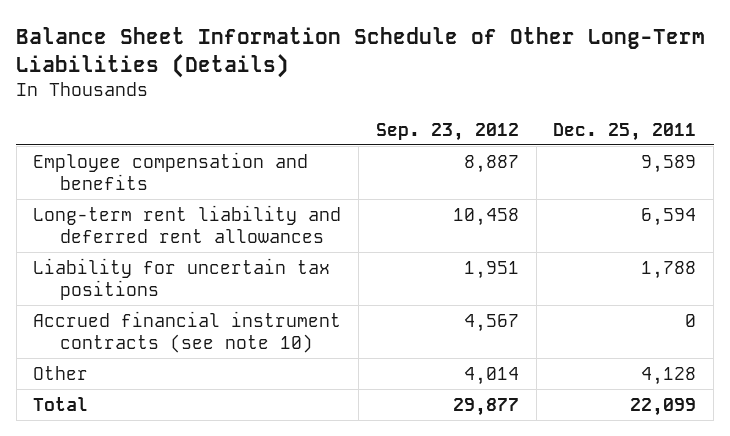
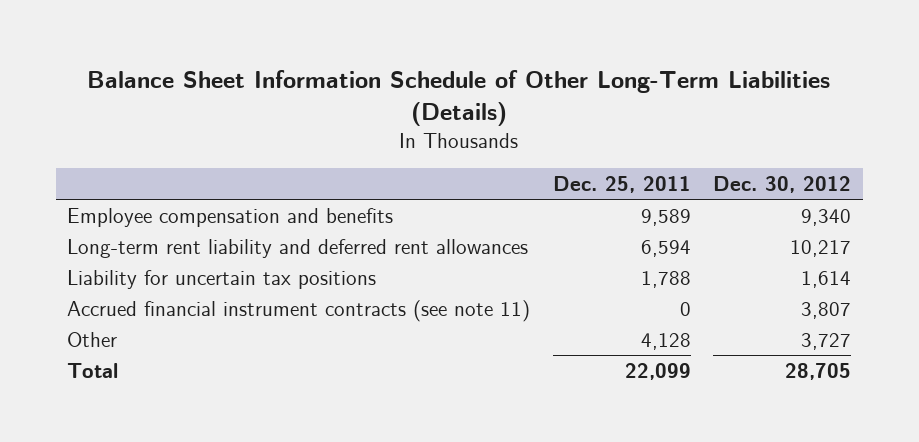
- | Sep. 23, 2012 | Dec. 25, 2011
+ | Dec. 25, 2011 | Dec. 30, 2012
- Accrued financial instrument contracts (see note 10) | 4,567 | 0
+ Accrued financial instrument contracts (see note 11) | 0 | 3,807

